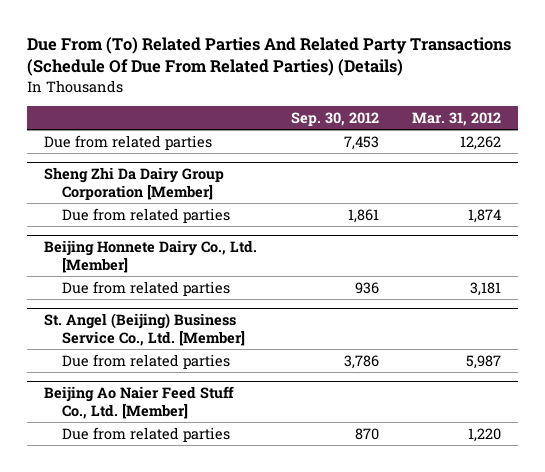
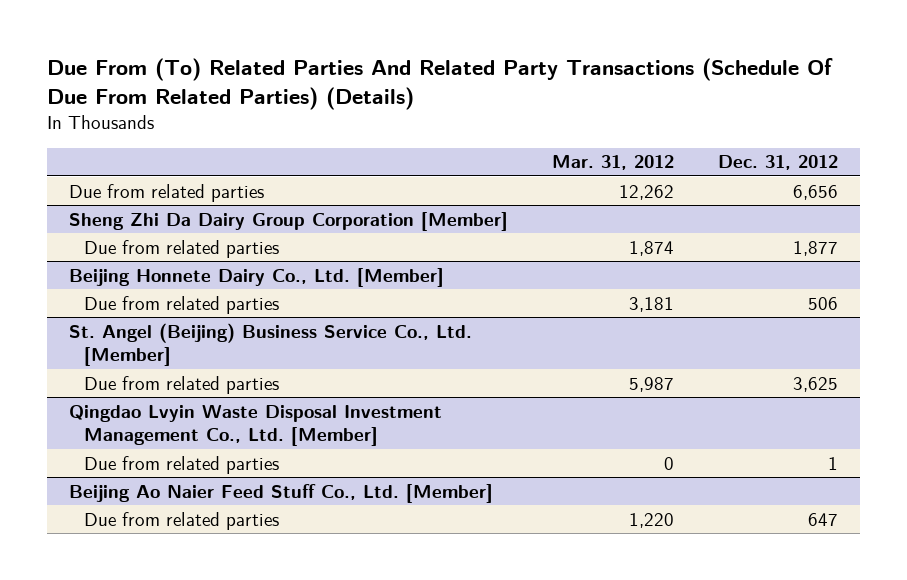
- | Sep. 30, 2012 | Mar. 31, 2012
+ | Mar. 31, 2012 | Dec. 31, 2012
+ Qingdao Lvyin Waste Disposal Investment Management Co., Ltd. [Member]
+ Due from related parties | 0 | 1

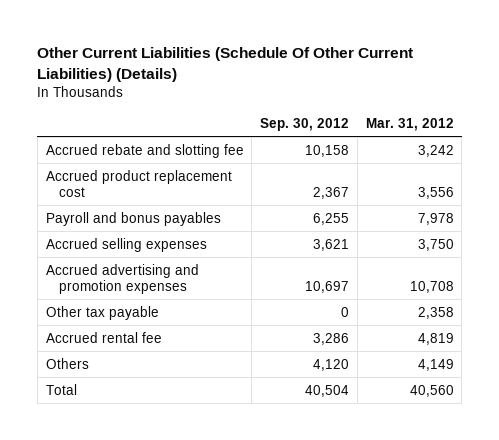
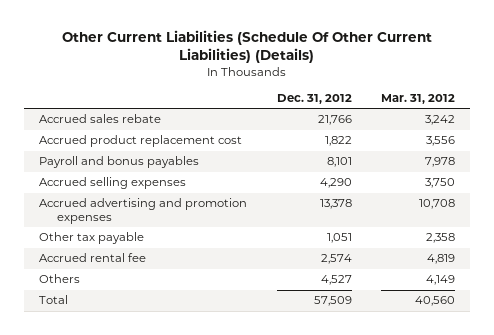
- | Sep. 30, 2012 | Mar. 31, 2012
+ | Dec. 31, 2012 | Mar. 31, 2012
- Accrued rebate and slotting fee | 10,158 | 3,242
+ Accrued sales rebate | 21,766 | 3,242

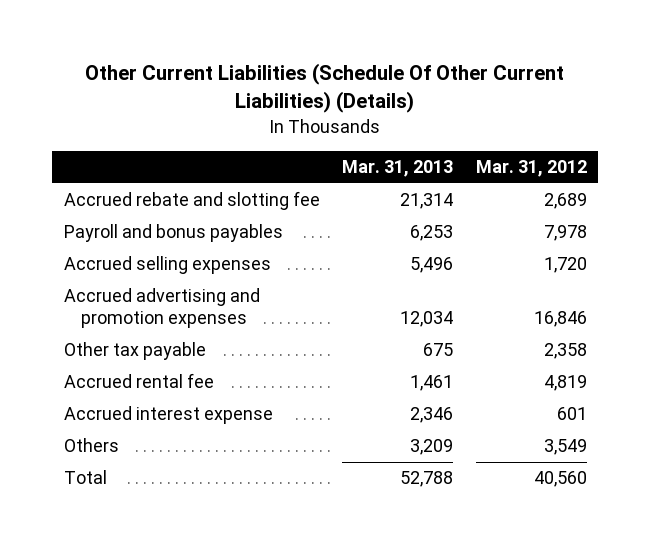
- | Dec. 31, 2012 | Mar. 31, 2012
+ | Mar. 31, 2013 | Mar. 31, 2012
- Accrued sales rebate | 21,766 | 3,242
- Accrued product replacement cost | 1,822 | 3,556
+ Accrued rebate and slotting fee | 21,314 | 2,689
- Accrued selling expenses | 4,290 | 3,750
- Accrued advertising and promotion expenses | 13,378 | 10,708
+ Accrued selling expenses | 5,496 | 1,720
+ Accrued advertising and promotion expenses | 12,034 | 16,846
- Others | 4,527 | 4,149
+ Accrued interest expense | 2,346 | 601
+ Others | 3,209 | 3,549

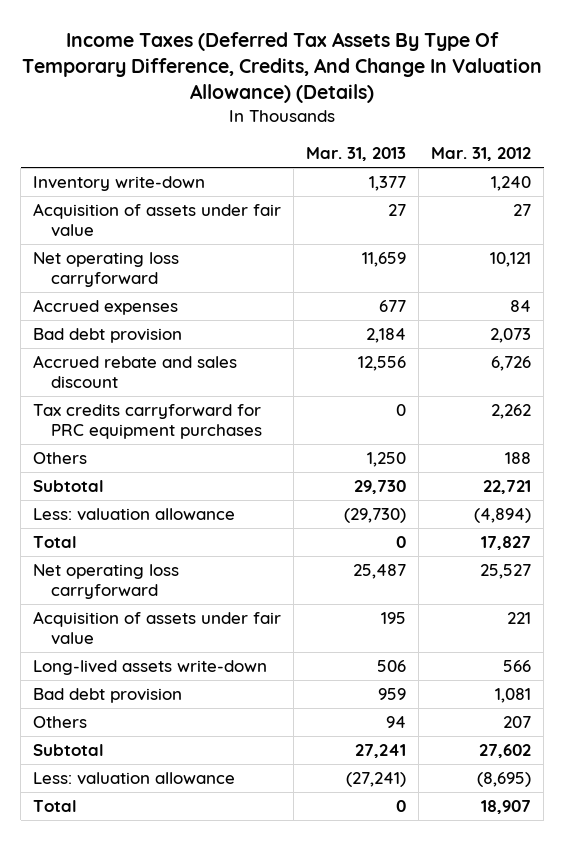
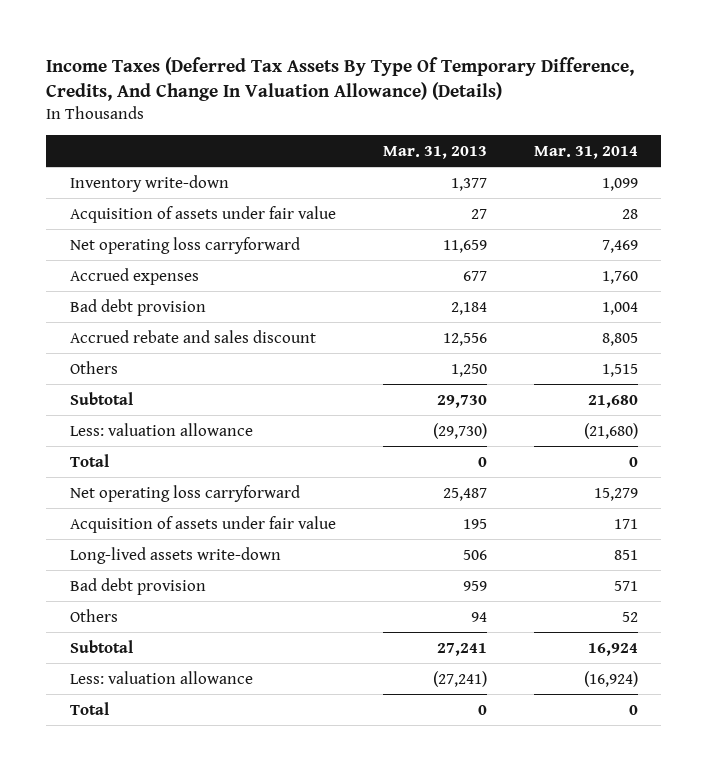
- | Mar. 31, 2013 | Mar. 31, 2012
+ | Mar. 31, 2013 | Mar. 31, 2014
- Tax credits carryforward for PRC equipment purchases | 0 | 2,262

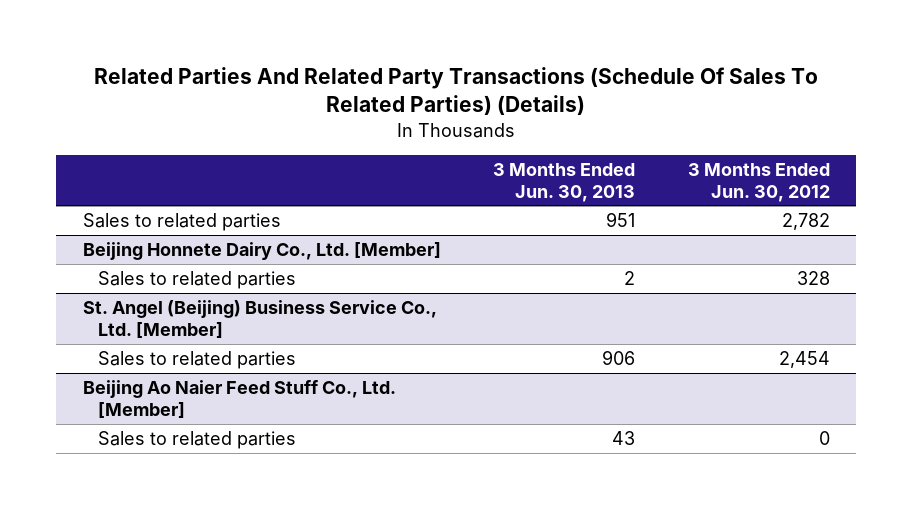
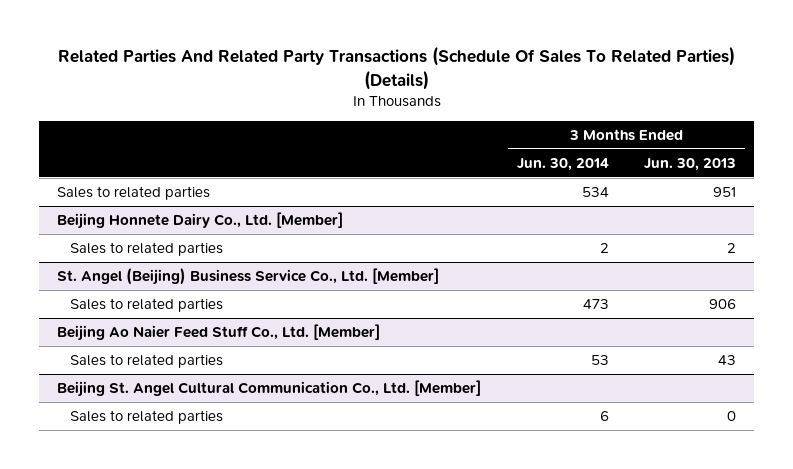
- | 3 Months Ended Jun. 30, 2013 | 3 Months Ended Jun. 30, 2012
+ | 3 Months Ended Jun. 30, 2014 | 3 Months Ended Jun. 30, 2013
+ Beijing St. Angel Cultural Communication Co., Ltd. [Member]
+ Sales to related parties | 6 | 0

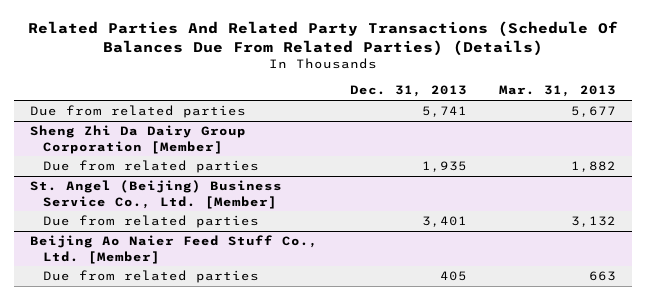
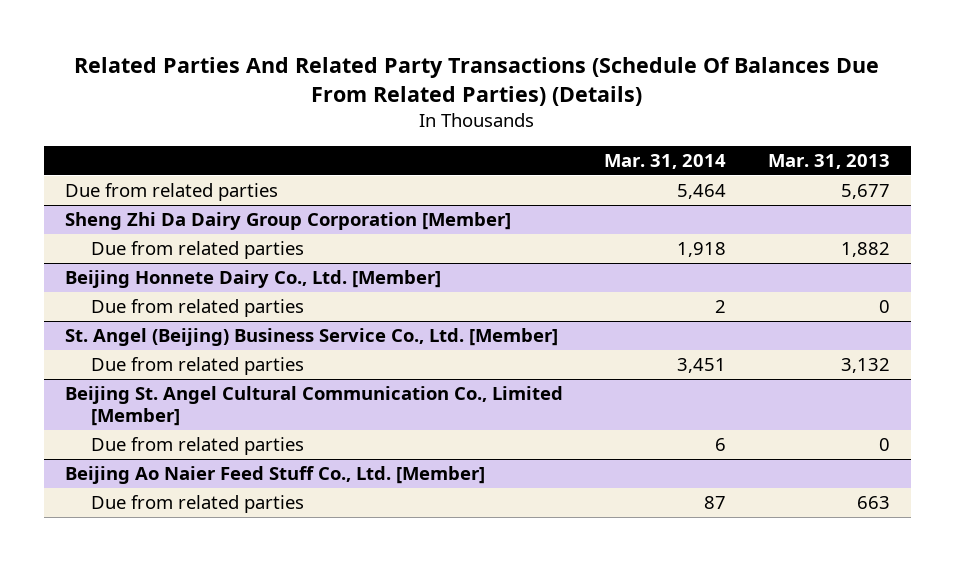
- | Dec. 31, 2013 | Mar. 31, 2013
+ | Mar. 31, 2014 | Mar. 31, 2013
+ Beijing Honnete Dairy Co., Ltd. [Member]
+ Due from related parties | 2 | 0
+ Beijing St. Angel Cultural Communication Co., Limited [Member]
+ Due from related parties | 6 | 0

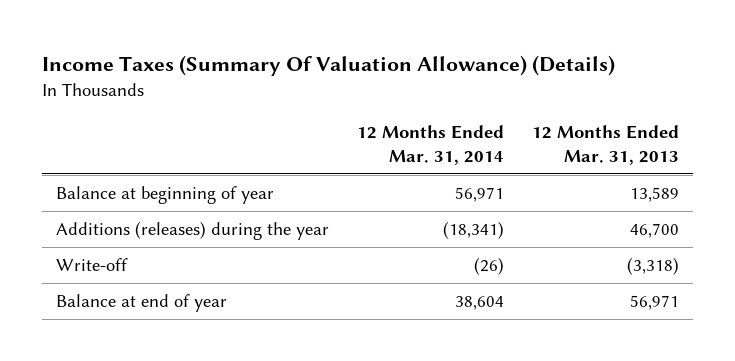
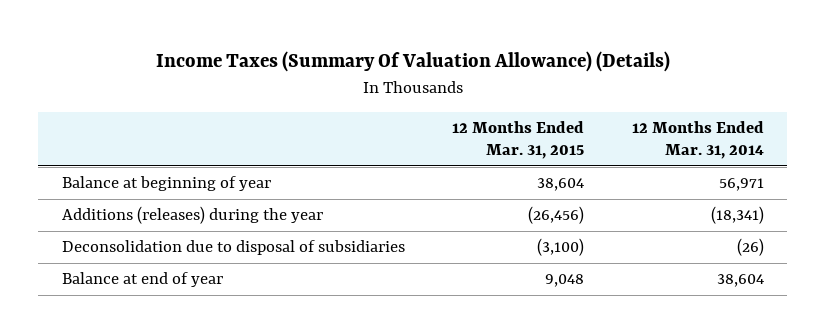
- | 12 Months Ended Mar. 31, 2014 | 12 Months Ended Mar. 31, 2013
+ | 12 Months Ended Mar. 31, 2015 | 12 Months Ended Mar. 31, 2014
- Write-off | (26) | (3,318)
+ Deconsolidation due to disposal of subsidiaries | (3,100) | (26)

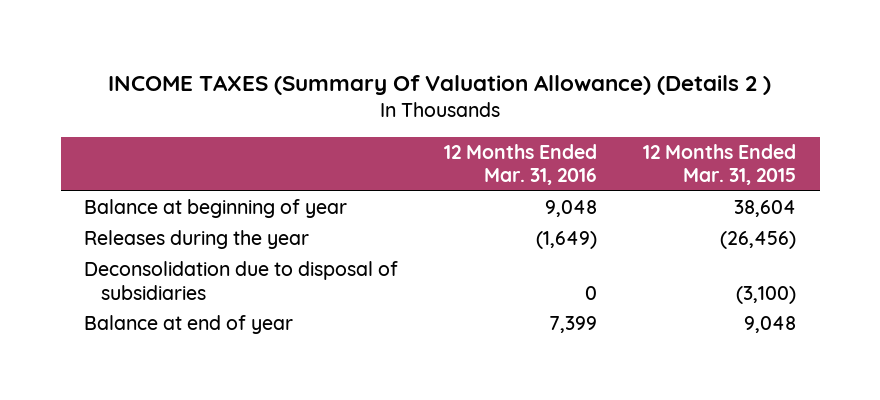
- Income Taxes (Summary Of Valuation Allowance) (Details)
+ INCOME TAXES (Summary Of Valuation Allowance) (Details 2 )
- | 12 Months Ended Mar. 31, 2015 | 12 Months Ended Mar. 31, 2014
+ | 12 Months Ended Mar. 31, 2016 | 12 Months Ended Mar. 31, 2015
- Additions (releases) during the year | (26,456) | (18,341)
+ Releases during the year | (1,649) | (26,456)

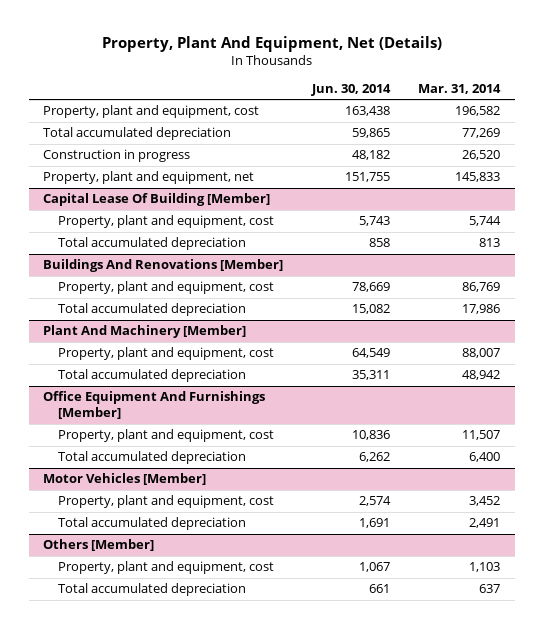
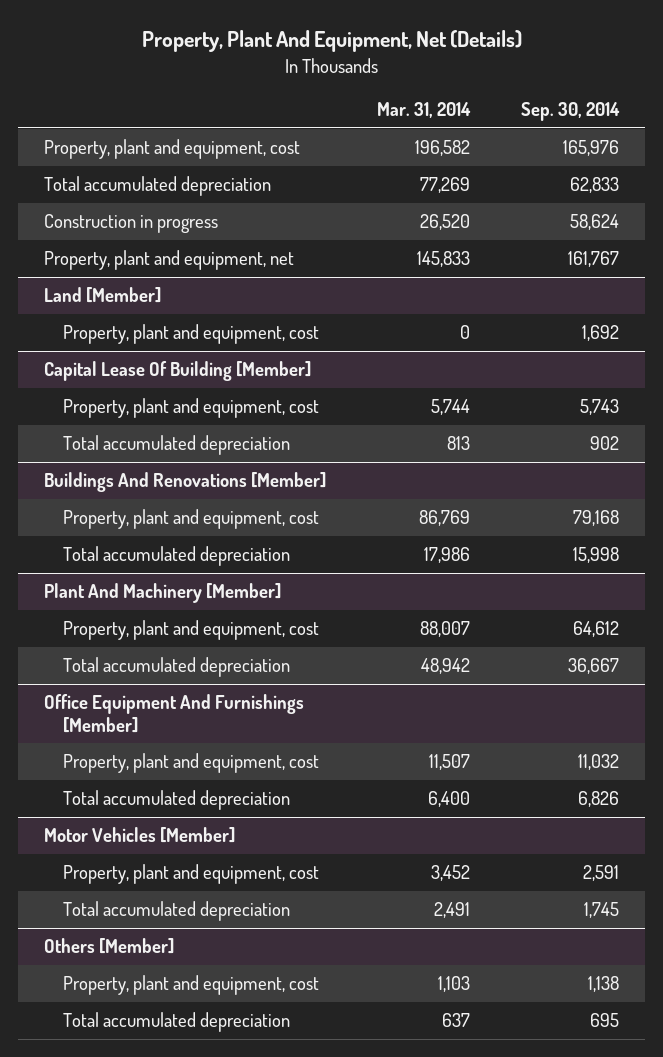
- | Jun. 30, 2014 | Mar. 31, 2014
+ | Mar. 31, 2014 | Sep. 30, 2014
+ Land [Member]
+ Property, plant and equipment, cost | 0 | 1,692

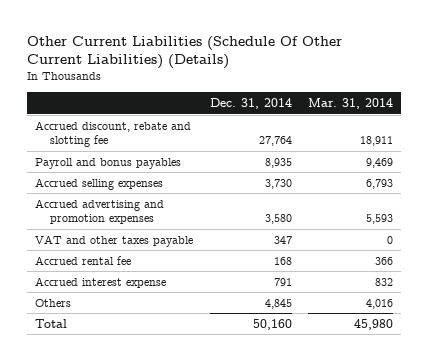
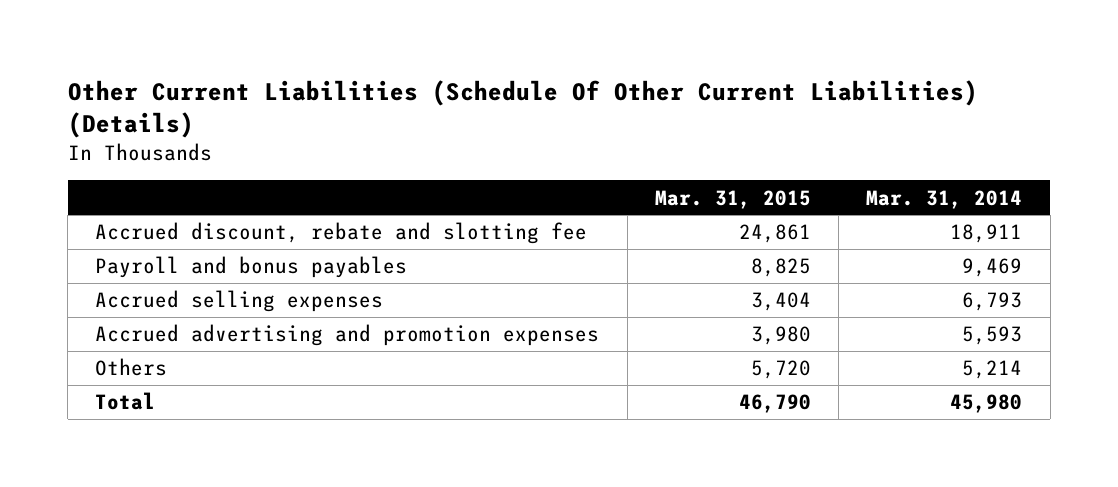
- | Dec. 31, 2014 | Mar. 31, 2014
+ | Mar. 31, 2015 | Mar. 31, 2014
- VAT and other taxes payable | 347 | 0
- Accrued rental fee | 168 | 366
- Accrued interest expense | 791 | 832
- Others | 4,845 | 4,016
+ Others | 5,720 | 5,214

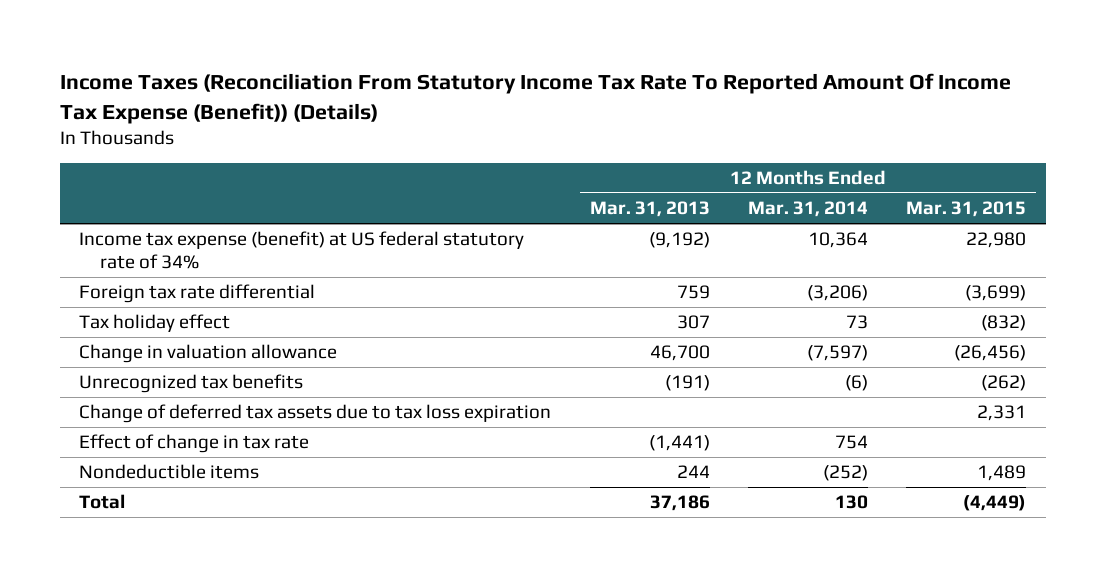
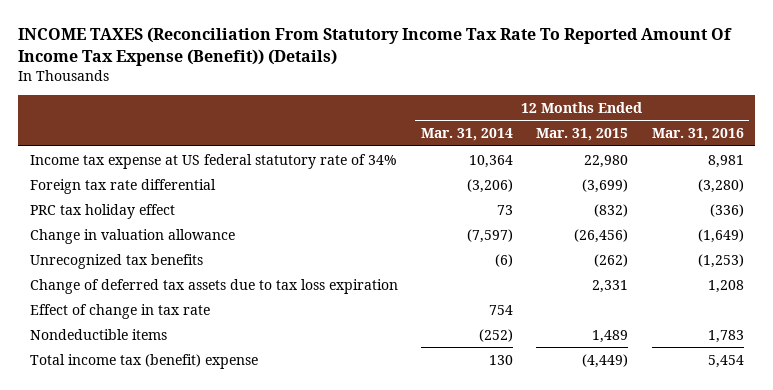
- Income Taxes (Reconciliation From Statutory Income Tax Rate To Reported Amount Of Income Tax Expense (Benefit)) (Details)
+ INCOME TAXES (Reconciliation From Statutory Income Tax Rate To Reported Amount Of Income Tax Expense (Benefit)) (Details)
- | 12 Months Ended Mar. 31, 2013 | 12 Months Ended Mar. 31, 2014 | 12 Months Ended Mar. 31, 2015
+ | 12 Months Ended Mar. 31, 2014 | 12 Months Ended Mar. 31, 2015 | 12 Months Ended Mar. 31, 2016
- Income tax expense (benefit) at US federal statutory rate of 34% | (9,192) | 10,364 | 22,980
+ Income tax expense at US federal statutory rate of 34% | 10,364 | 22,980 | 8,981
- Tax holiday effect | 307 | 73 | (832)
+ PRC tax holiday effect | 73 | (832) | (336)
- Total | 37,186 | 130 | (4,449)
+ Total income tax (benefit) expense | 130 | (4,449) | 5,454

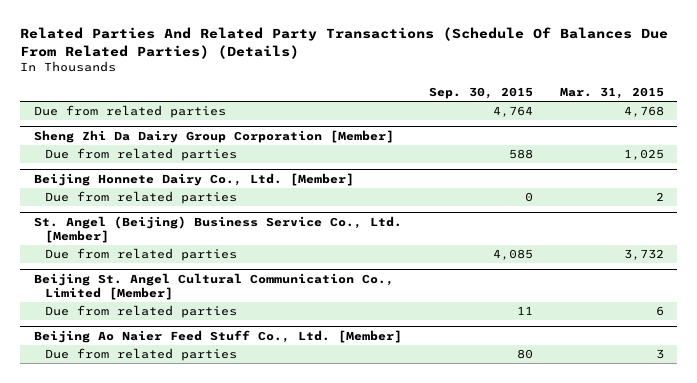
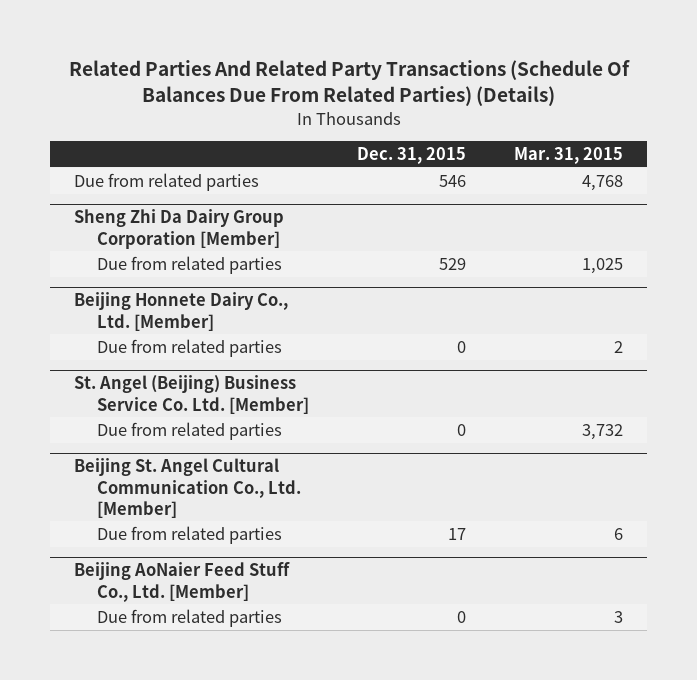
- | Sep. 30, 2015 | Mar. 31, 2015
+ | Dec. 31, 2015 | Mar. 31, 2015
- St. Angel (Beijing) Business Service Co., Ltd. [Member]
+ St. Angel (Beijing) Business Service Co. Ltd. [Member]
- Beijing St. Angel Cultural Communication Co., Limited [Member]
+ Beijing St. Angel Cultural Communication Co., Ltd. [Member]
- Beijing Ao Naier Feed Stuff Co., Ltd. [Member]
+ Beijing AoNaier Feed Stuff Co., Ltd. [Member]

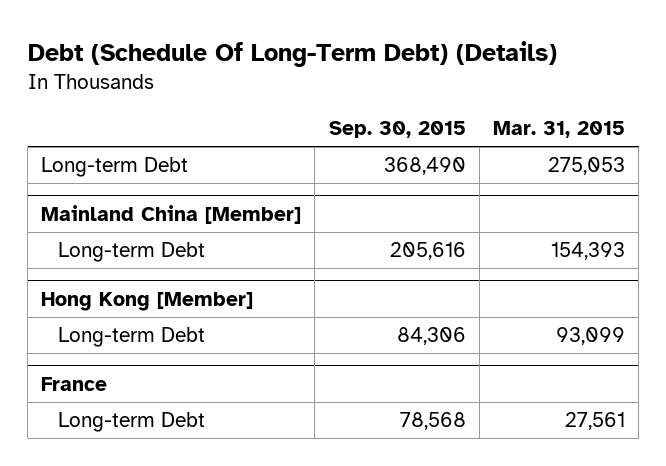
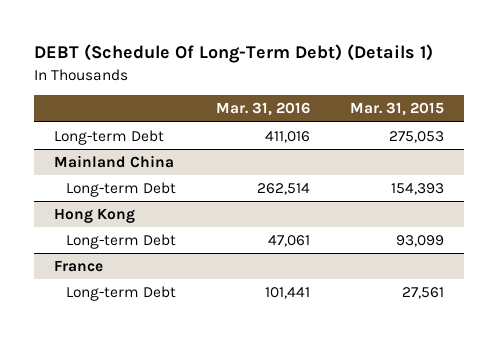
- Debt (Schedule Of Long-Term Debt) (Details)
+ DEBT (Schedule Of Long-Term Debt) (Details 1)
- | Sep. 30, 2015 | Mar. 31, 2015
+ | Mar. 31, 2016 | Mar. 31, 2015
- Mainland China [Member]
+ Mainland China
- Hong Kong [Member]
+ Hong Kong

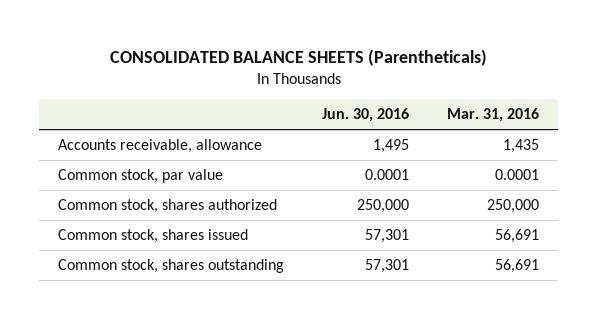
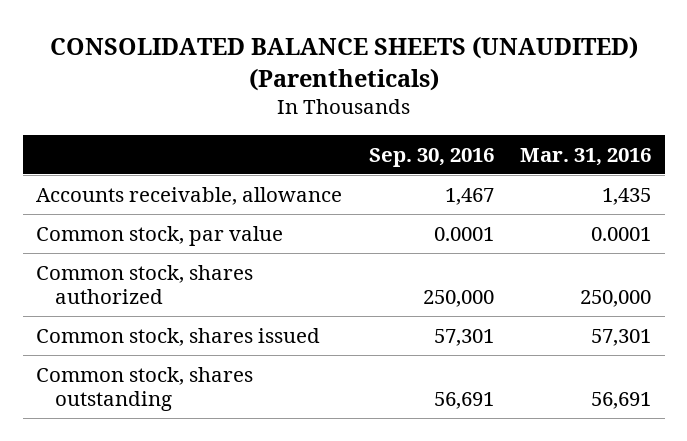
- CONSOLIDATED BALANCE SHEETS (Parentheticals)
+ CONSOLIDATED BALANCE SHEETS (UNAUDITED) (Parentheticals)
- | Jun. 30, 2016 | Mar. 31, 2016
+ | Sep. 30, 2016 | Mar. 31, 2016
- Common stock, shares issued | 57,301 | 56,691
+ Common stock, shares issued | 57,301 | 57,301

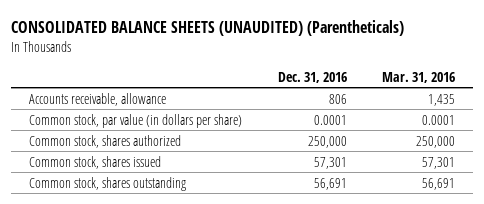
- | Sep. 30, 2016 | Mar. 31, 2016
+ | Dec. 31, 2016 | Mar. 31, 2016
- Common stock, par value | 0.0001 | 0.0001
+ Common stock, par value (in dollars per share) | 0.0001 | 0.0001

